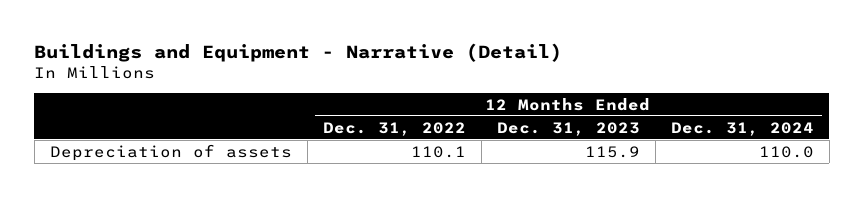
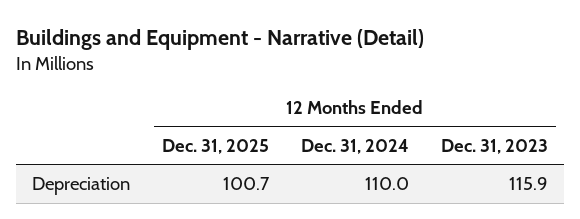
- | 12 Months Ended Dec. 31, 2022 | 12 Months Ended Dec. 31, 2023 | 12 Months Ended Dec. 31, 2024
+ | 12 Months Ended Dec. 31, 2025 | 12 Months Ended Dec. 31, 2024 | 12 Months Ended Dec. 31, 2023
- Depreciation of assets | 110.1 | 115.9 | 110.0
+ Depreciation | 100.7 | 110.0 | 115.9

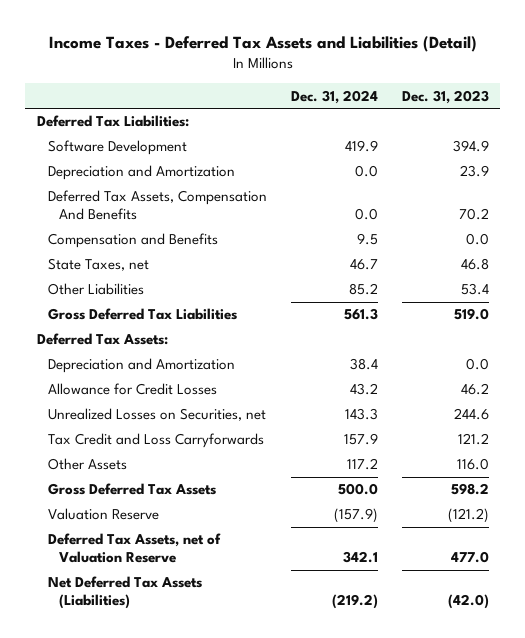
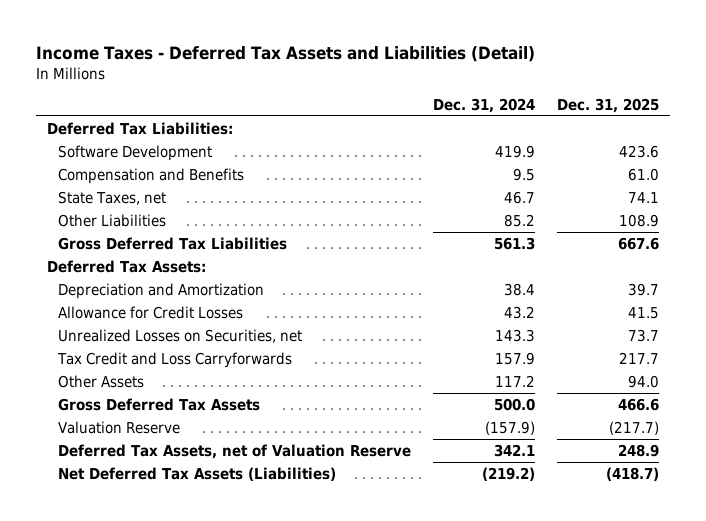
- | Dec. 31, 2024 | Dec. 31, 2023
+ | Dec. 31, 2024 | Dec. 31, 2025
- Depreciation and Amortization | 0.0 | 23.9
- Deferred Tax Assets, Compensation And Benefits | 0.0 | 70.2

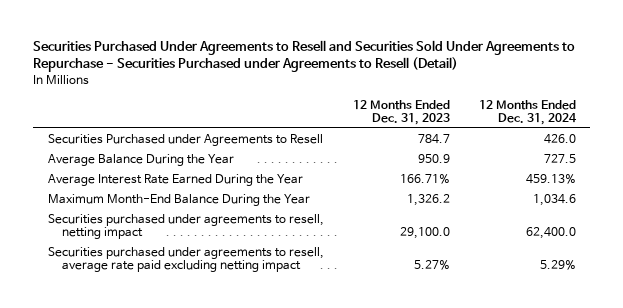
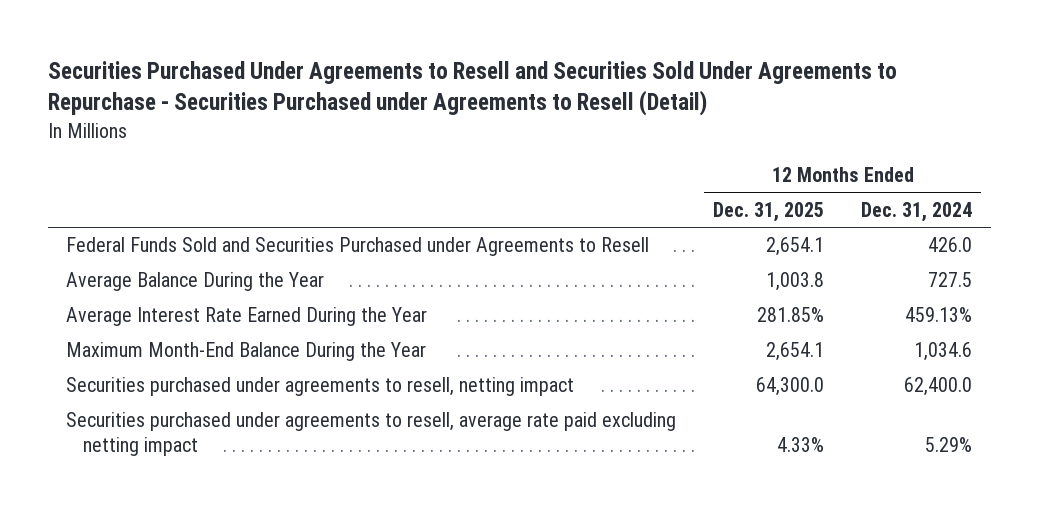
- | 12 Months Ended Dec. 31, 2023 | 12 Months Ended Dec. 31, 2024
+ | 12 Months Ended Dec. 31, 2025 | 12 Months Ended Dec. 31, 2024
- Securities Purchased under Agreements to Resell | 784.7 | 426.0
+ Federal Funds Sold and Securities Purchased under Agreements to Resell | 2,654.1 | 426.0

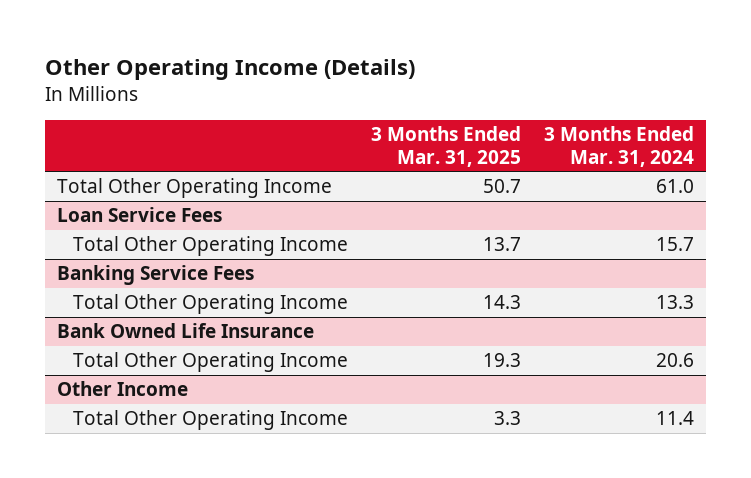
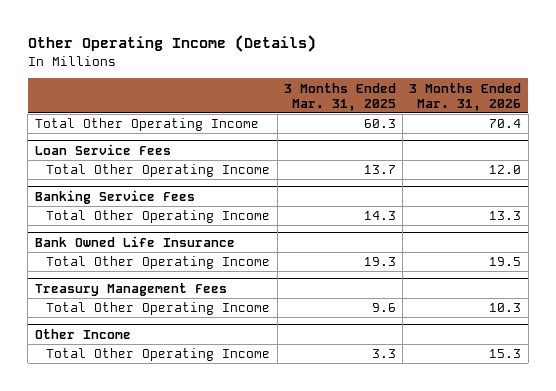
- | 3 Months Ended Mar. 31, 2025 | 3 Months Ended Mar. 31, 2024
+ | 3 Months Ended Mar. 31, 2025 | 3 Months Ended Mar. 31, 2026
- Total Other Operating Income | 50.7 | 61.0
+ Total Other Operating Income | 60.3 | 70.4
+ Treasury Management Fees
+ Total Other Operating Income | 9.6 | 10.3

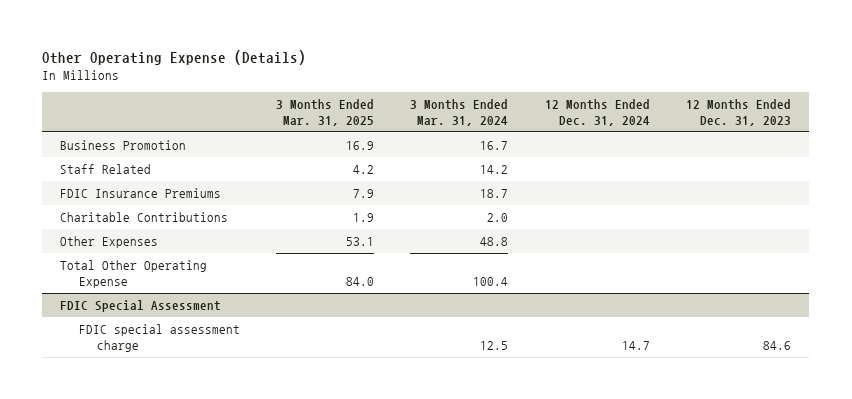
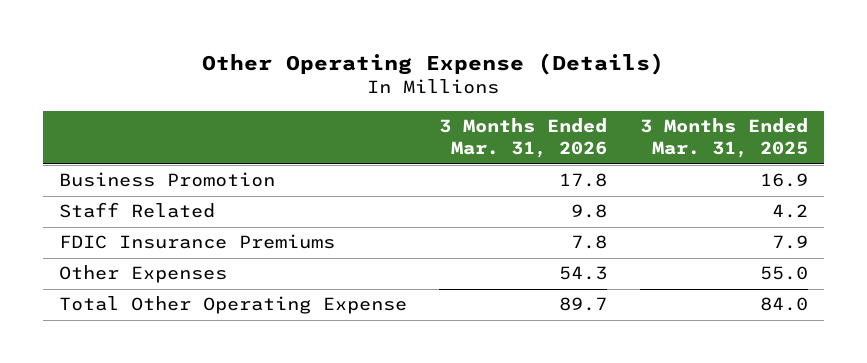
- | 3 Months Ended Mar. 31, 2025 | 3 Months Ended Mar. 31, 2024 | 12 Months Ended Dec. 31, 2024 | 12 Months Ended Dec. 31, 2023
+ | 3 Months Ended Mar. 31, 2026 | 3 Months Ended Mar. 31, 2025
- Charitable Contributions | 1.9 | 2.0 | |
- Other Expenses | 53.1 | 48.8 | |
+ Other Expenses | 54.3 | 55.0
- FDIC Special Assessment
- FDIC special assessment charge | | 12.5 | 14.7 | 84.6

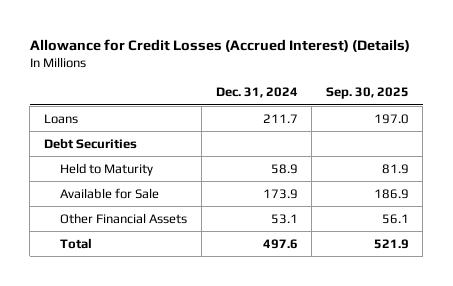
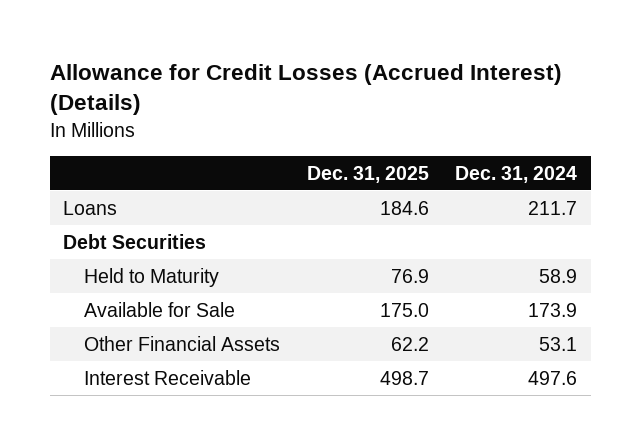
- | Dec. 31, 2024 | Sep. 30, 2025
+ | Dec. 31, 2025 | Dec. 31, 2024
- Total | 497.6 | 521.9
+ Interest Receivable | 498.7 | 497.6

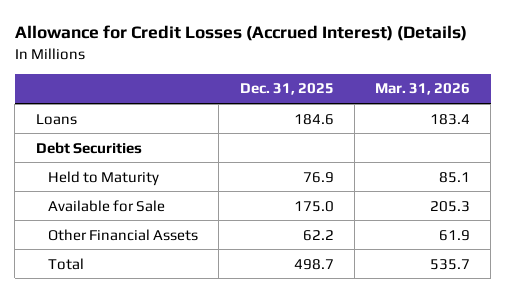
- | Dec. 31, 2025 | Dec. 31, 2024
+ | Dec. 31, 2025 | Mar. 31, 2026
- Interest Receivable | 498.7 | 497.6
+ Total | 498.7 | 535.7

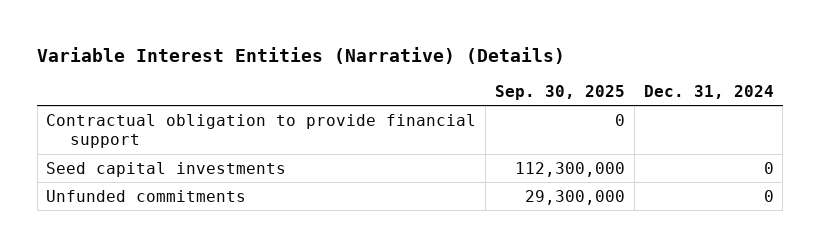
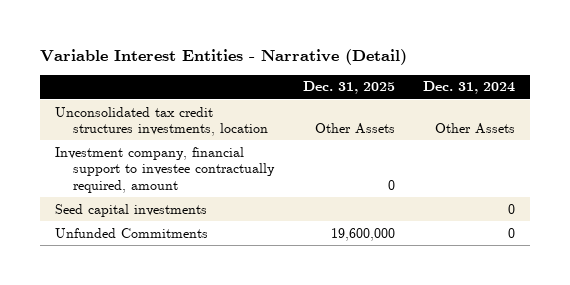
- Variable Interest Entities (Narrative) (Details)
+ Variable Interest Entities - Narrative (Detail)
- | Sep. 30, 2025 | Dec. 31, 2024
+ | Dec. 31, 2025 | Dec. 31, 2024
- Contractual obligation to provide financial support | 0 |
+ Unconsolidated tax credit structures investments, location | Other Assets | Other Assets
+ Investment company, financial support to investee contractually required, amount | 0 |
- Unfunded commitments | 29,300,000 | 0
+ Unfunded Commitments | 19,600,000 | 0

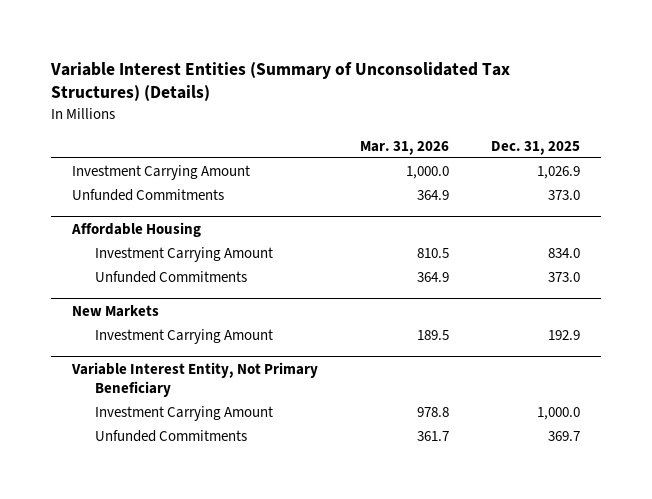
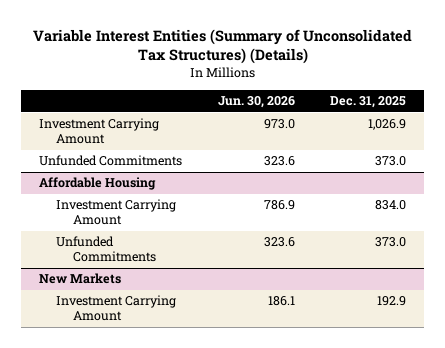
- | Mar. 31, 2026 | Dec. 31, 2025
+ | Jun. 30, 2026 | Dec. 31, 2025
- Variable Interest Entity, Not Primary Beneficiary
- Investment Carrying Amount | 978.8 | 1,000.0
- Unfunded Commitments | 361.7 | 369.7

